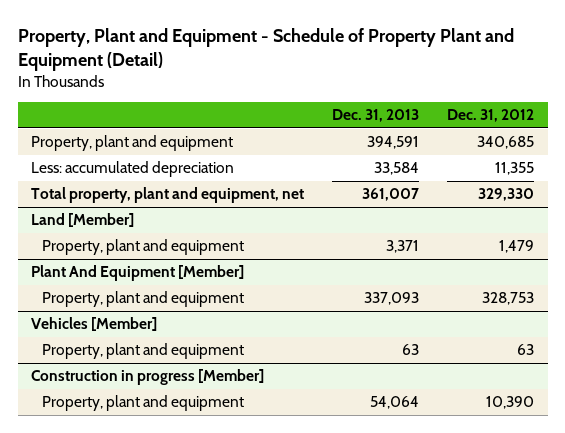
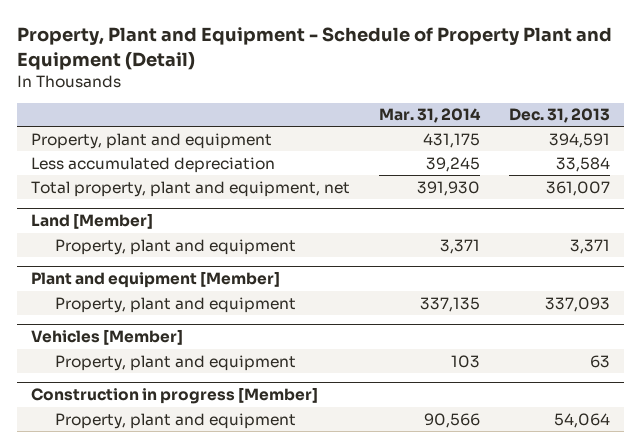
- | Dec. 31, 2013 | Dec. 31, 2012
+ | Mar. 31, 2014 | Dec. 31, 2013
- Less: accumulated depreciation | 33,584 | 11,355
+ Less accumulated depreciation | 39,245 | 33,584
- Plant And Equipment [Member]
+ Plant and equipment [Member]

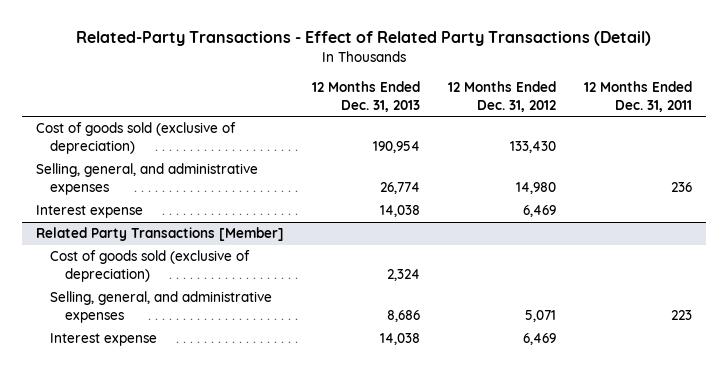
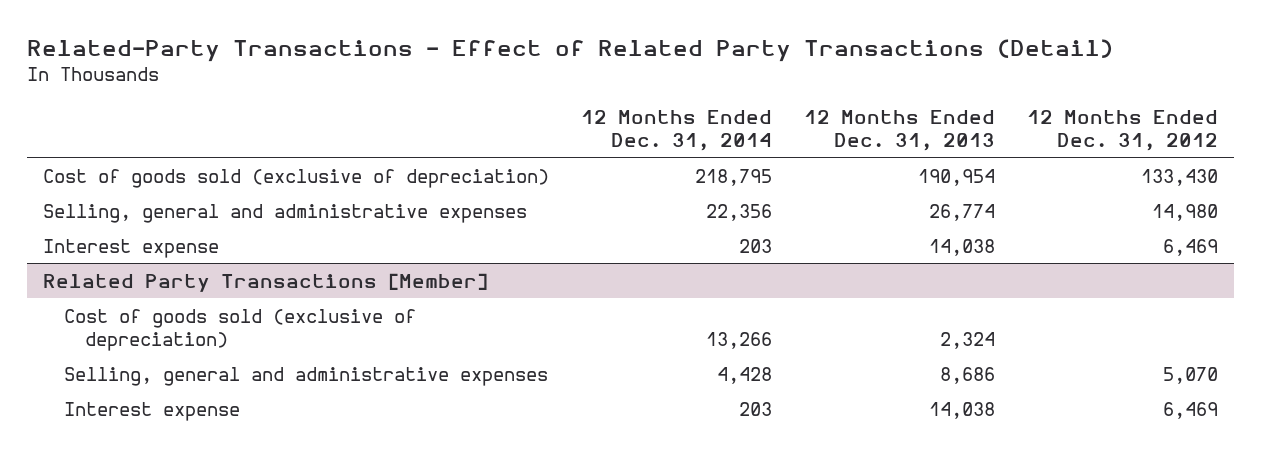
- | 12 Months Ended Dec. 31, 2013 | 12 Months Ended Dec. 31, 2012 | 12 Months Ended Dec. 31, 2011
+ | 12 Months Ended Dec. 31, 2014 | 12 Months Ended Dec. 31, 2013 | 12 Months Ended Dec. 31, 2012
- Selling, general, and administrative expenses | 26,774 | 14,980 | 236
+ Selling, general and administrative expenses | 22,356 | 26,774 | 14,980
@ Related Party Transactions [Member]
- Selling, general, and administrative expenses | 8,686 | 5,071 | 223
+ Selling, general and administrative expenses | 4,428 | 8,686 | 5,070

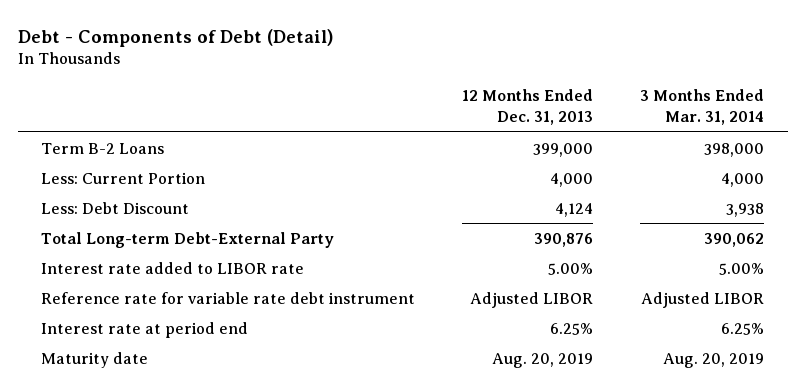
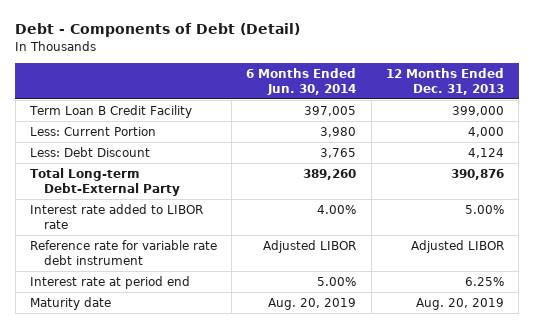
- | 12 Months Ended Dec. 31, 2013 | 3 Months Ended Mar. 31, 2014
+ | 6 Months Ended Jun. 30, 2014 | 12 Months Ended Dec. 31, 2013
- Term B-2 Loans | 399,000 | 398,000
+ Term Loan B Credit Facility | 397,005 | 399,000

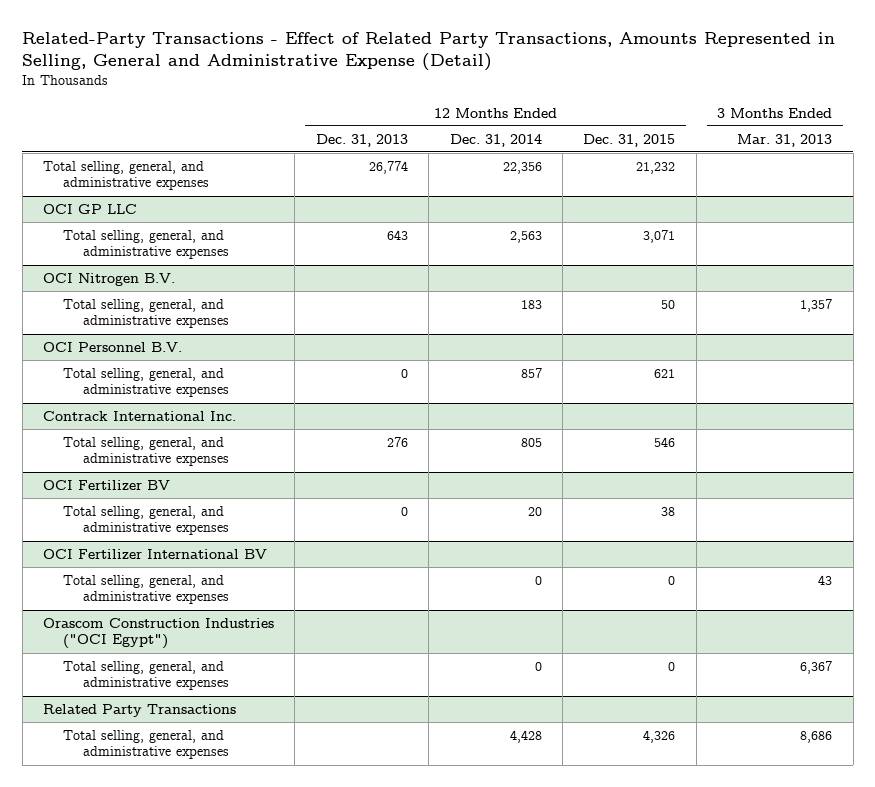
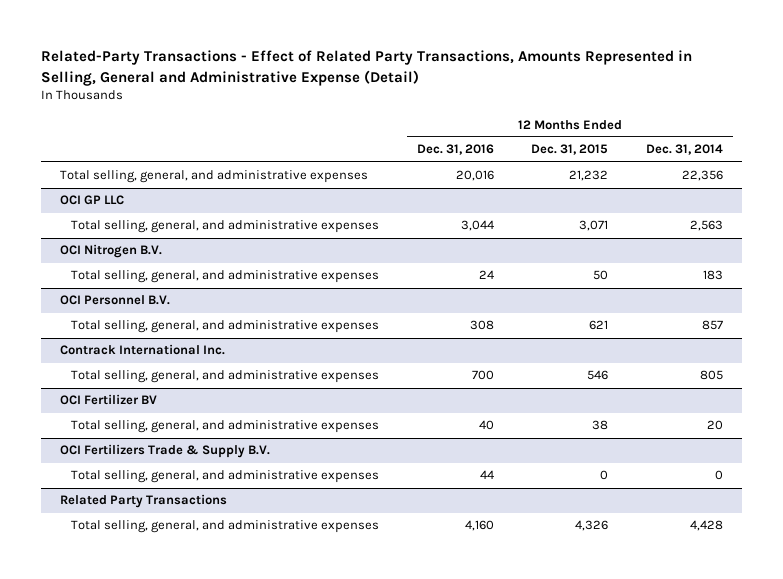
- | 12 Months Ended Dec. 31, 2013 | 12 Months Ended Dec. 31, 2014 | 12 Months Ended Dec. 31, 2015 | 3 Months Ended Mar. 31, 2013
+ | 12 Months Ended Dec. 31, 2016 | 12 Months Ended Dec. 31, 2015 | 12 Months Ended Dec. 31, 2014
- OCI Fertilizer International BV
- Total selling, general, and administrative expenses | | 0 | 0 | 43
- Orascom Construction Industries ("OCI Egypt")
+ OCI Fertilizers Trade & Supply B.V.

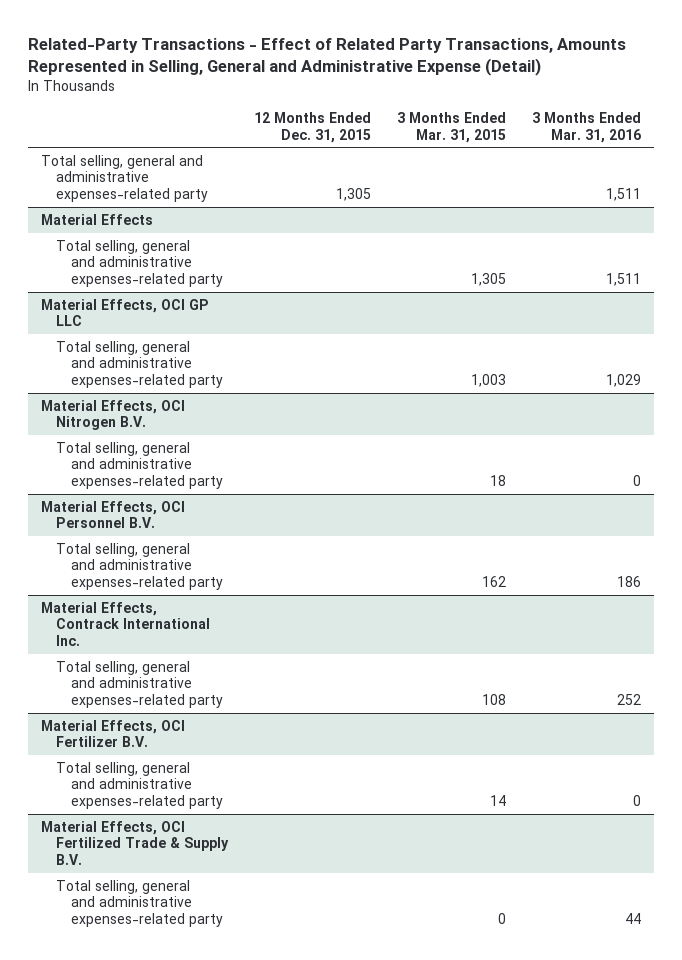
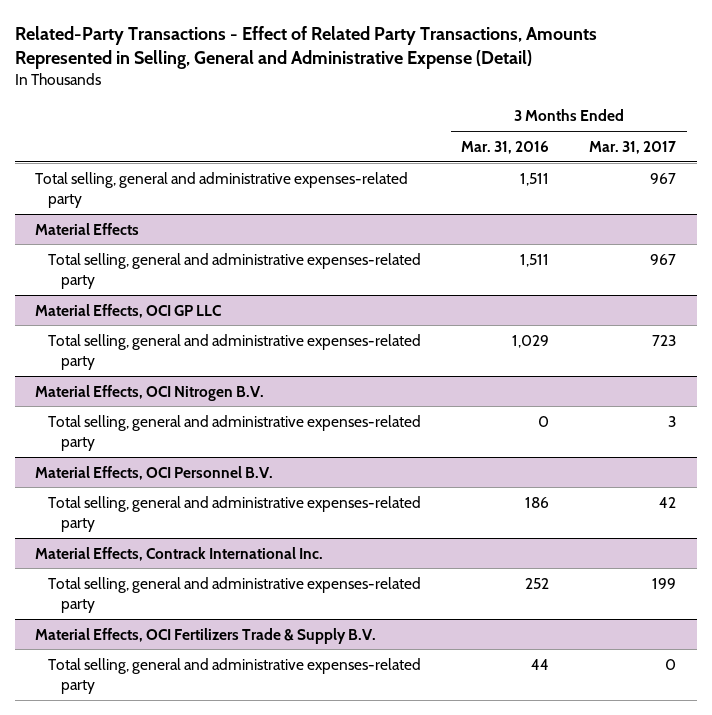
- | 12 Months Ended Dec. 31, 2015 | 3 Months Ended Mar. 31, 2015 | 3 Months Ended Mar. 31, 2016
+ | 3 Months Ended Mar. 31, 2016 | 3 Months Ended Mar. 31, 2017
- Material Effects, OCI Fertilizer B.V.
- Total selling, general and administrative expenses-related party | | 14 | 0
- Material Effects, OCI Fertilized Trade & Supply B.V.
+ Material Effects, OCI Fertilizers Trade & Supply B.V.

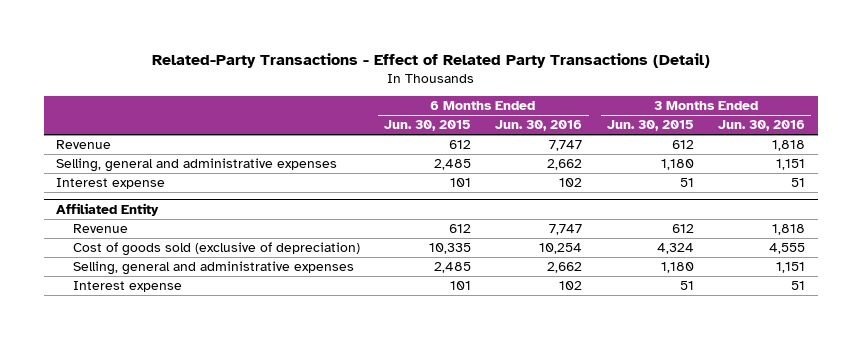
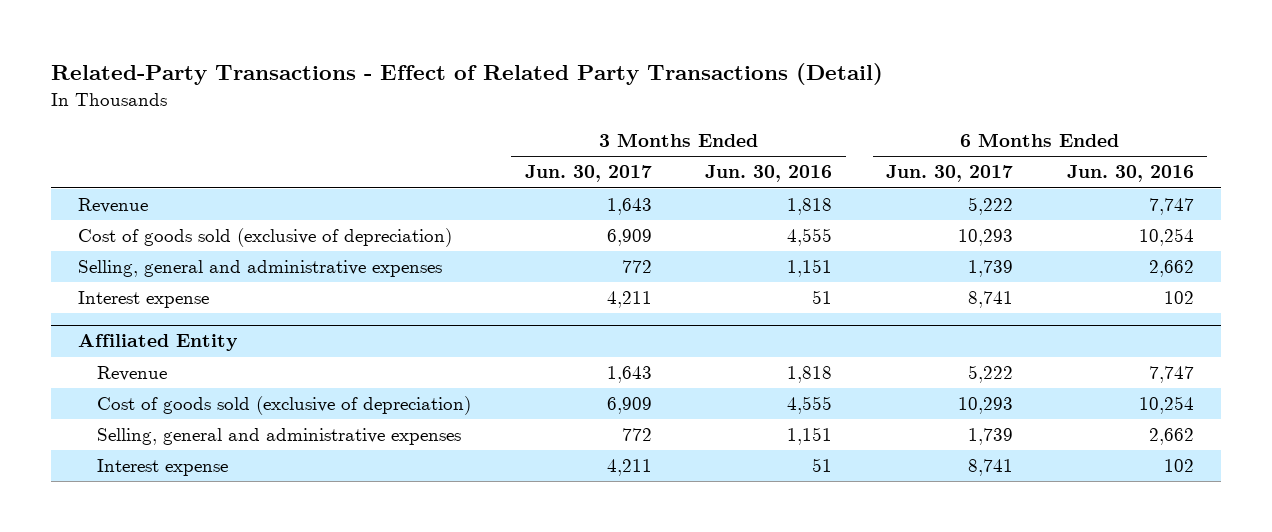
- | 6 Months Ended Jun. 30, 2015 | 6 Months Ended Jun. 30, 2016 | 3 Months Ended Jun. 30, 2015 | 3 Months Ended Jun. 30, 2016
+ | 3 Months Ended Jun. 30, 2017 | 3 Months Ended Jun. 30, 2016 | 6 Months Ended Jun. 30, 2017 | 6 Months Ended Jun. 30, 2016
+ Cost of goods sold (exclusive of depreciation) | 6,909 | 4,555 | 10,293 | 10,254

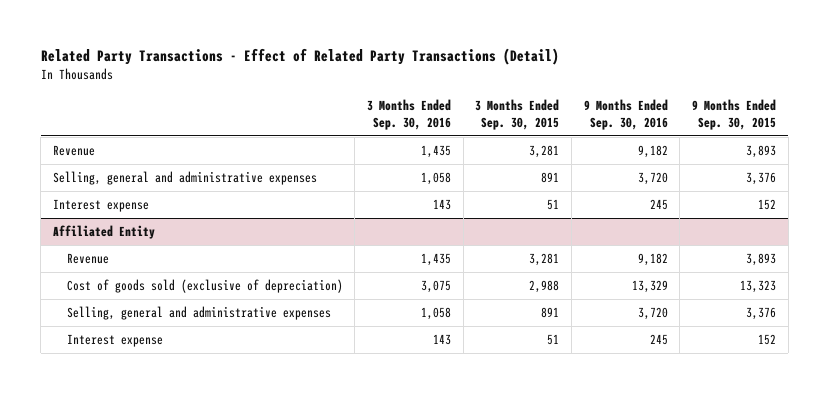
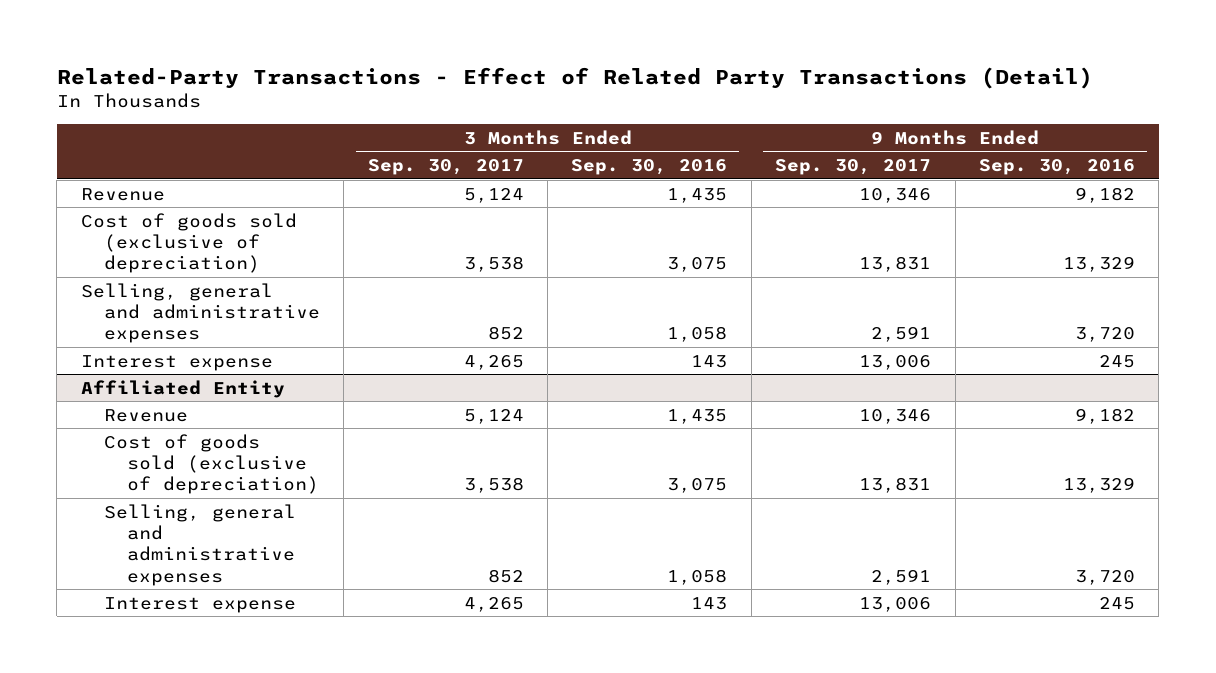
- Related Party Transactions - Effect of Related Party Transactions (Detail)
+ Related-Party Transactions - Effect of Related Party Transactions (Detail)
- | 3 Months Ended Sep. 30, 2016 | 3 Months Ended Sep. 30, 2015 | 9 Months Ended Sep. 30, 2016 | 9 Months Ended Sep. 30, 2015
+ | 3 Months Ended Sep. 30, 2017 | 3 Months Ended Sep. 30, 2016 | 9 Months Ended Sep. 30, 2017 | 9 Months Ended Sep. 30, 2016
+ Cost of goods sold (exclusive of depreciation) | 3,538 | 3,075 | 13,831 | 13,329

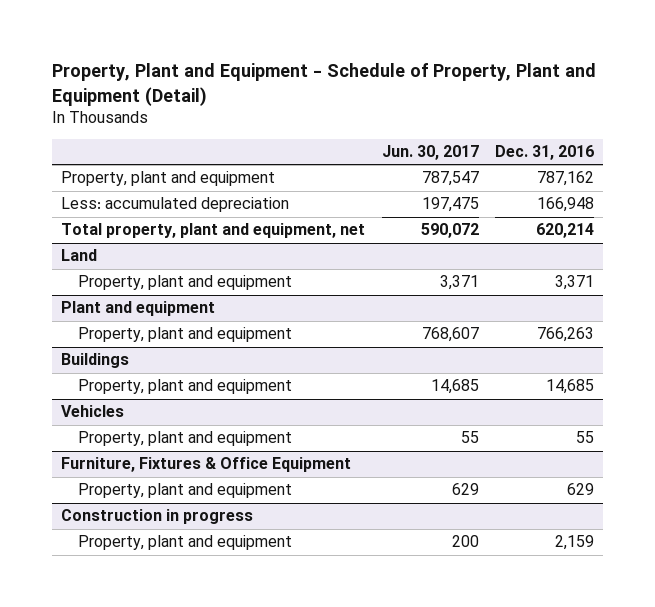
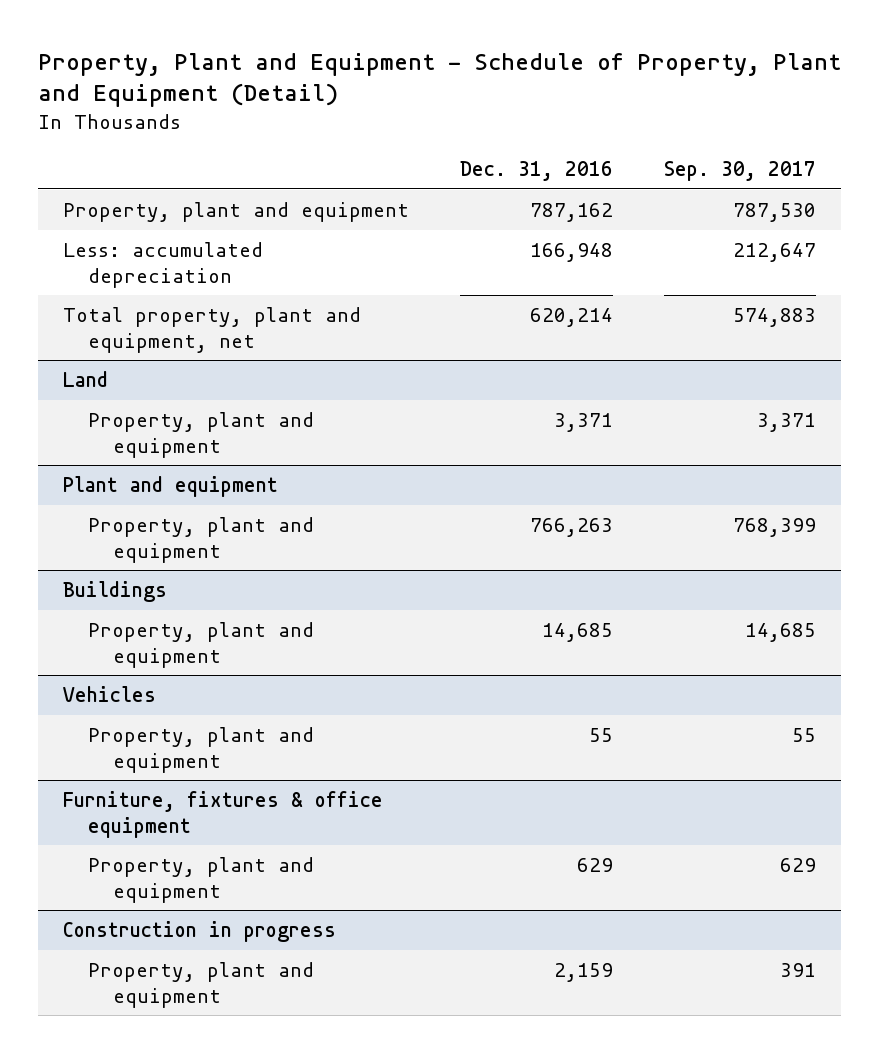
- | Jun. 30, 2017 | Dec. 31, 2016
+ | Dec. 31, 2016 | Sep. 30, 2017
- Furniture, Fixtures & Office Equipment
+ Furniture, fixtures & office equipment

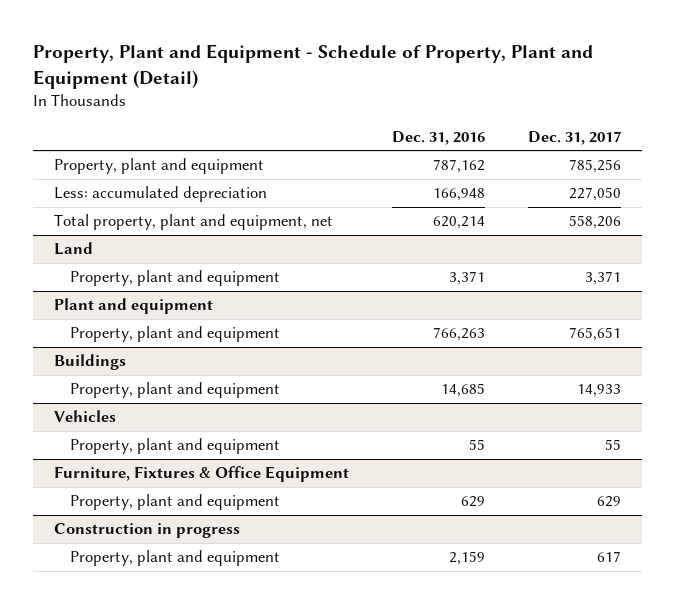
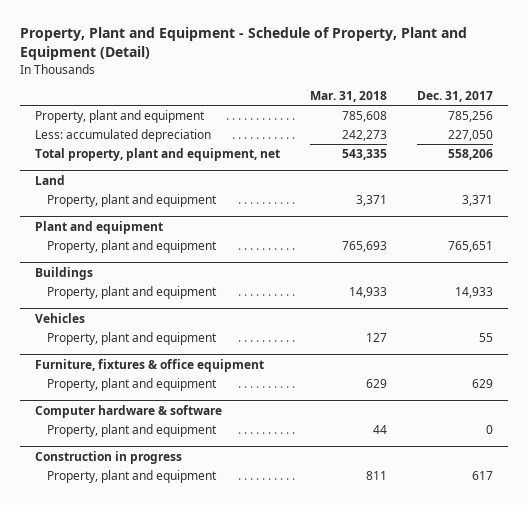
- | Dec. 31, 2016 | Dec. 31, 2017
+ | Mar. 31, 2018 | Dec. 31, 2017
- Furniture, Fixtures & Office Equipment
+ Furniture, fixtures & office equipment
+ Computer hardware & software
+ Property, plant and equipment | 44 | 0

